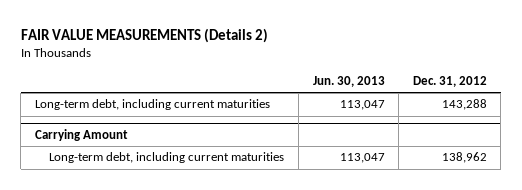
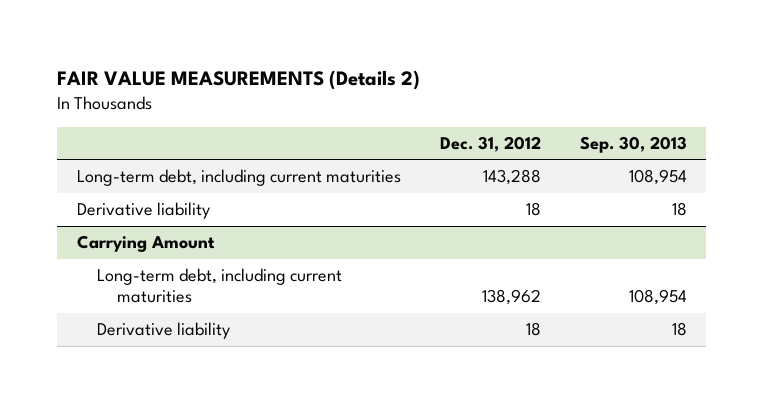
- | Jun. 30, 2013 | Dec. 31, 2012
+ | Dec. 31, 2012 | Sep. 30, 2013
+ Derivative liability | 18 | 18
@ Carrying Amount
+ Derivative liability | 18 | 18

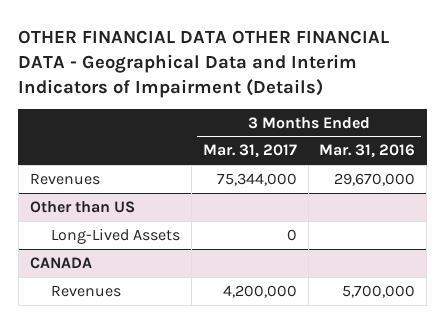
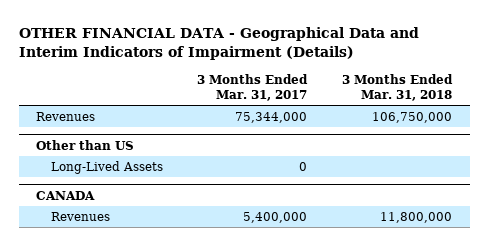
- OTHER FINANCIAL DATA OTHER FINANCIAL DATA - Geographical Data and Interim Indicators of Impairment (Details)
+ OTHER FINANCIAL DATA - Geographical Data and Interim Indicators of Impairment (Details)
- | 3 Months Ended Mar. 31, 2017 | 3 Months Ended Mar. 31, 2016
+ | 3 Months Ended Mar. 31, 2017 | 3 Months Ended Mar. 31, 2018
@ CANADA
- Revenues | 4,200,000 | 5,700,000
+ Revenues | 5,400,000 | 11,800,000

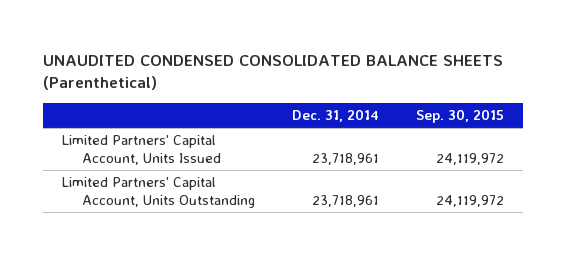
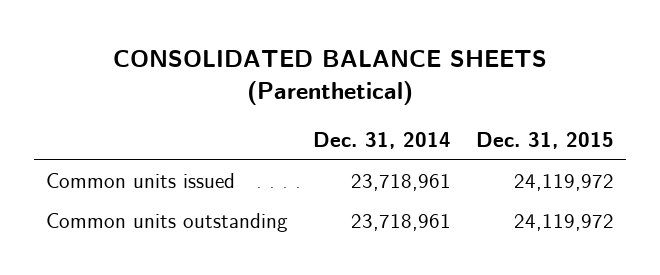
- UNAUDITED CONDENSED CONSOLIDATED BALANCE SHEETS (Parenthetical)
+ CONSOLIDATED BALANCE SHEETS (Parenthetical)
- | Dec. 31, 2014 | Sep. 30, 2015
+ | Dec. 31, 2014 | Dec. 31, 2015
- Limited Partners' Capital Account, Units Issued | 23,718,961 | 24,119,972
- Limited Partners' Capital Account, Units Outstanding | 23,718,961 | 24,119,972
+ Common units issued | 23,718,961 | 24,119,972
+ Common units outstanding | 23,718,961 | 24,119,972

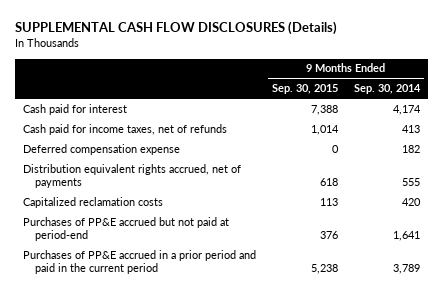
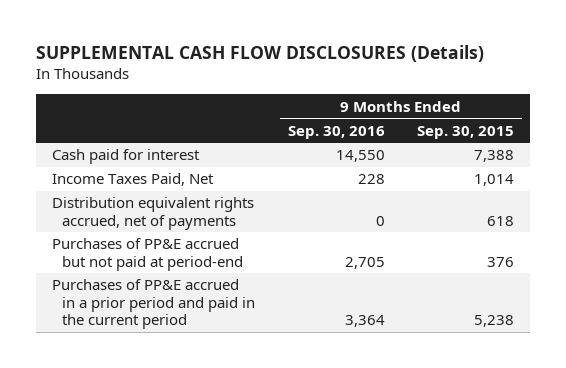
- | 9 Months Ended Sep. 30, 2015 | 9 Months Ended Sep. 30, 2014
+ | 9 Months Ended Sep. 30, 2016 | 9 Months Ended Sep. 30, 2015
- Cash paid for income taxes, net of refunds | 1,014 | 413
- Deferred compensation expense | 0 | 182
+ Income Taxes Paid, Net | 228 | 1,014
- Capitalized reclamation costs | 113 | 420

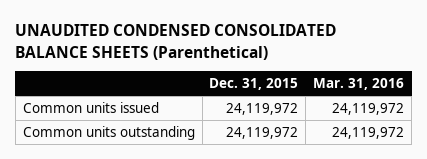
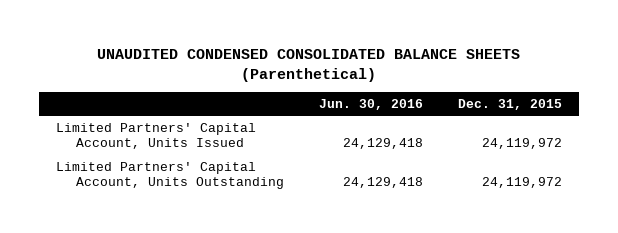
- | Dec. 31, 2015 | Mar. 31, 2016
+ | Jun. 30, 2016 | Dec. 31, 2015
- Common units issued | 24,119,972 | 24,119,972
- Common units outstanding | 24,119,972 | 24,119,972
+ Limited Partners' Capital Account, Units Issued | 24,129,418 | 24,119,972
+ Limited Partners' Capital Account, Units Outstanding | 24,129,418 | 24,119,972

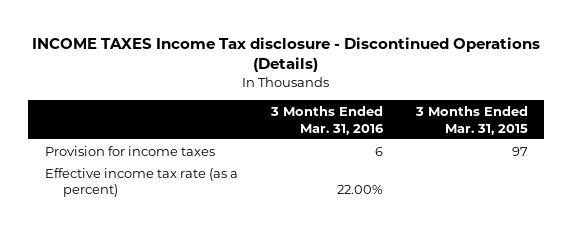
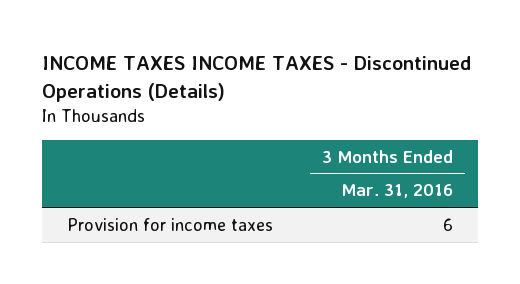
- INCOME TAXES Income Tax disclosure - Discontinued Operations (Details)
+ INCOME TAXES INCOME TAXES - Discontinued Operations (Details)
- | 3 Months Ended Mar. 31, 2016 | 3 Months Ended Mar. 31, 2015
+ | 3 Months Ended Mar. 31, 2016
- Effective income tax rate (as a percent) | 22.00% |

